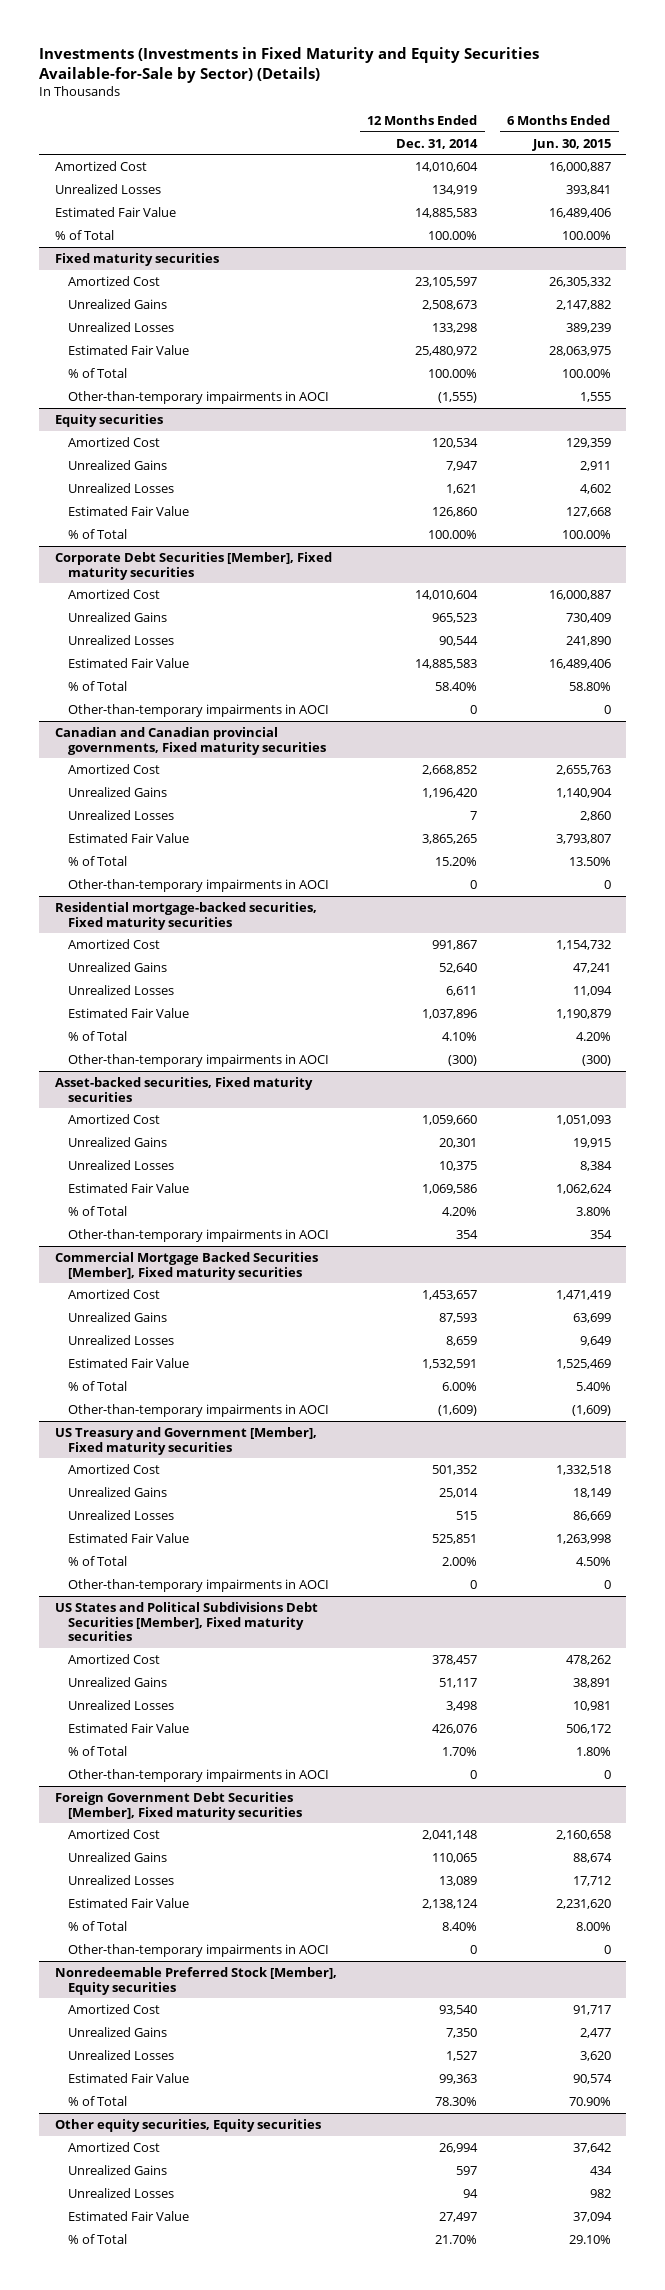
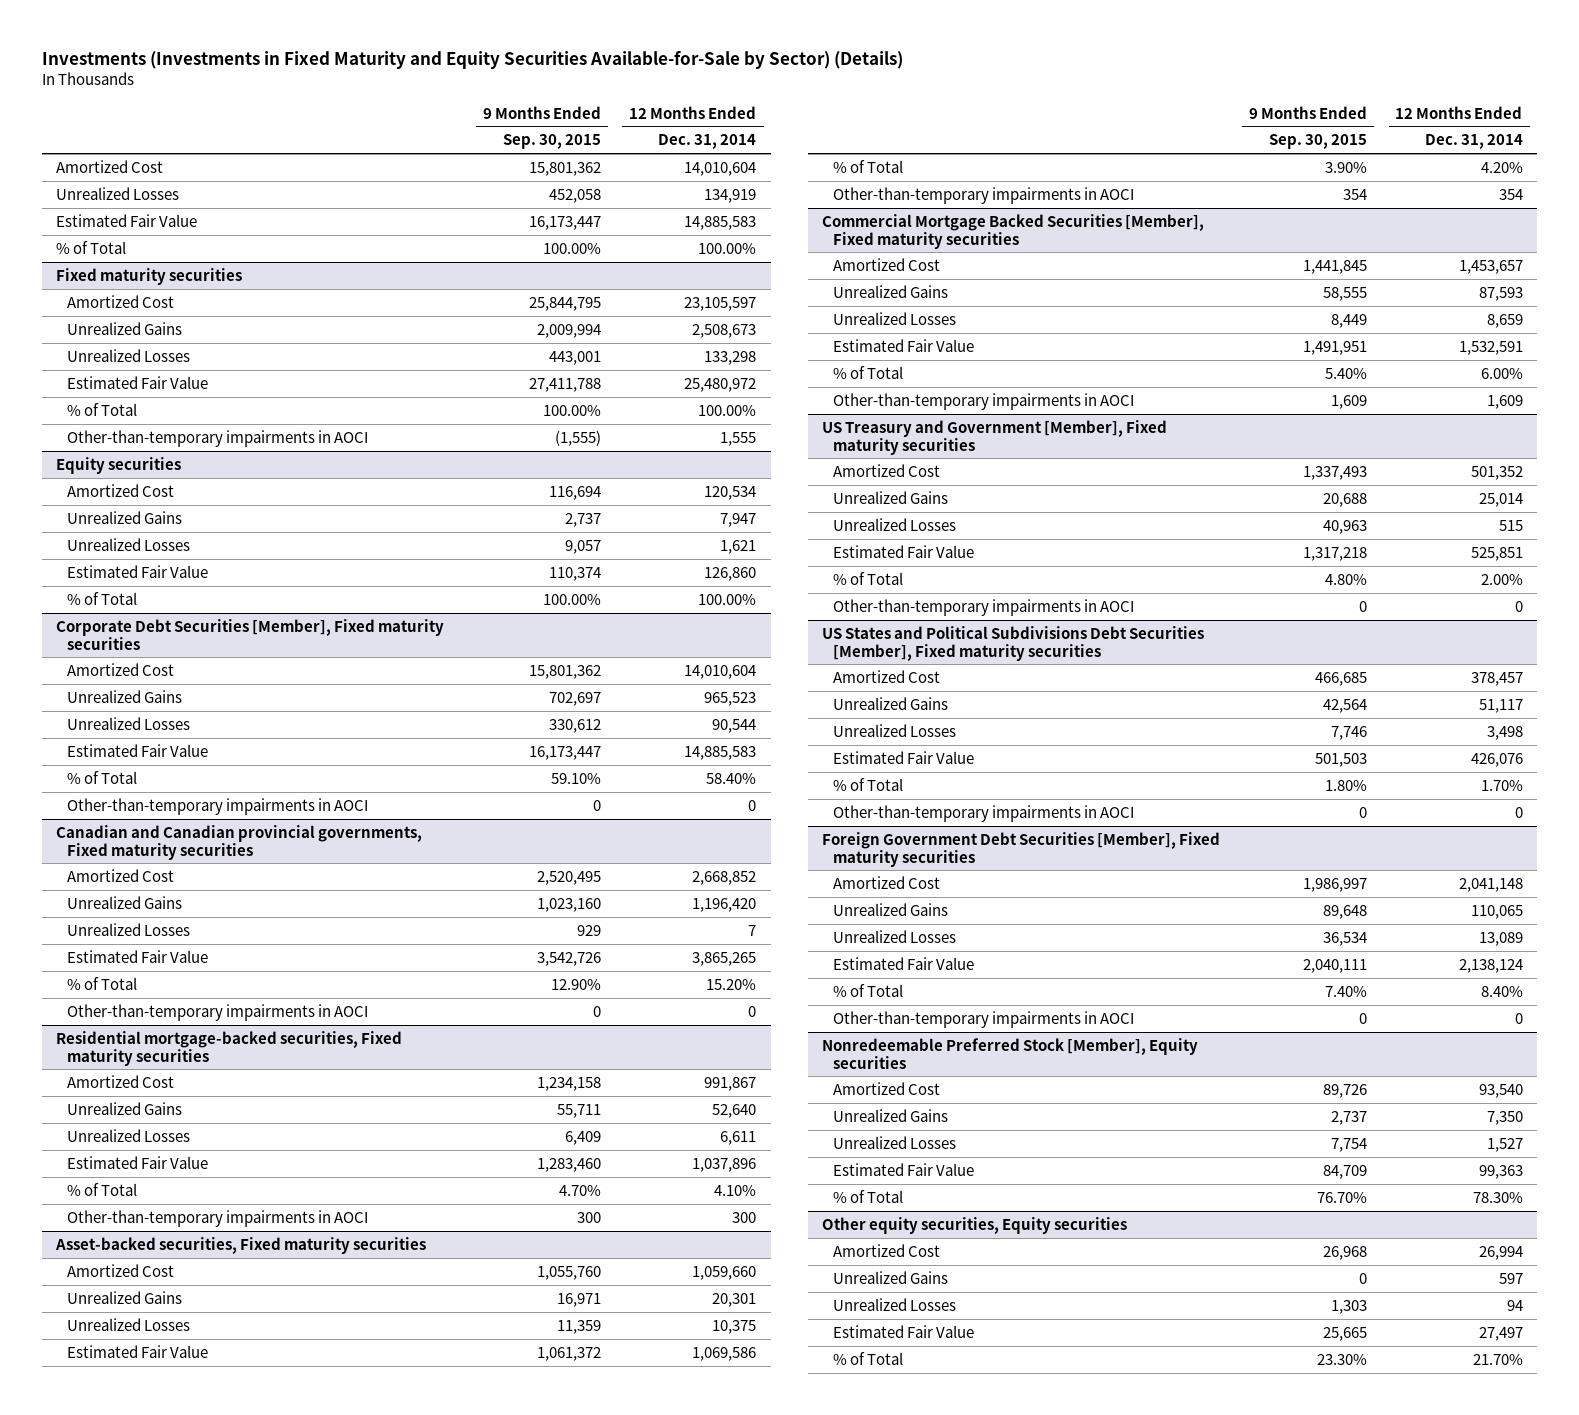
- | 12 Months Ended Dec. 31, 2014 | 6 Months Ended Jun. 30, 2015
+ | 9 Months Ended Sep. 30, 2015 | 12 Months Ended Dec. 31, 2014
@ Fixed maturity securities
- Other-than-temporary impairments in AOCI | (1,555) | 1,555
+ Other-than-temporary impairments in AOCI | (1,555) | 1,555
@ Residential mortgage-backed securities, Fixed maturity securities
- Other-than-temporary impairments in AOCI | (300) | (300)
+ Other-than-temporary impairments in AOCI | 300 | 300
@ Commercial Mortgage Backed Securities [Member], Fixed maturity securities
- Other-than-temporary impairments in AOCI | (1,609) | (1,609)
+ Other-than-temporary impairments in AOCI | 1,609 | 1,609

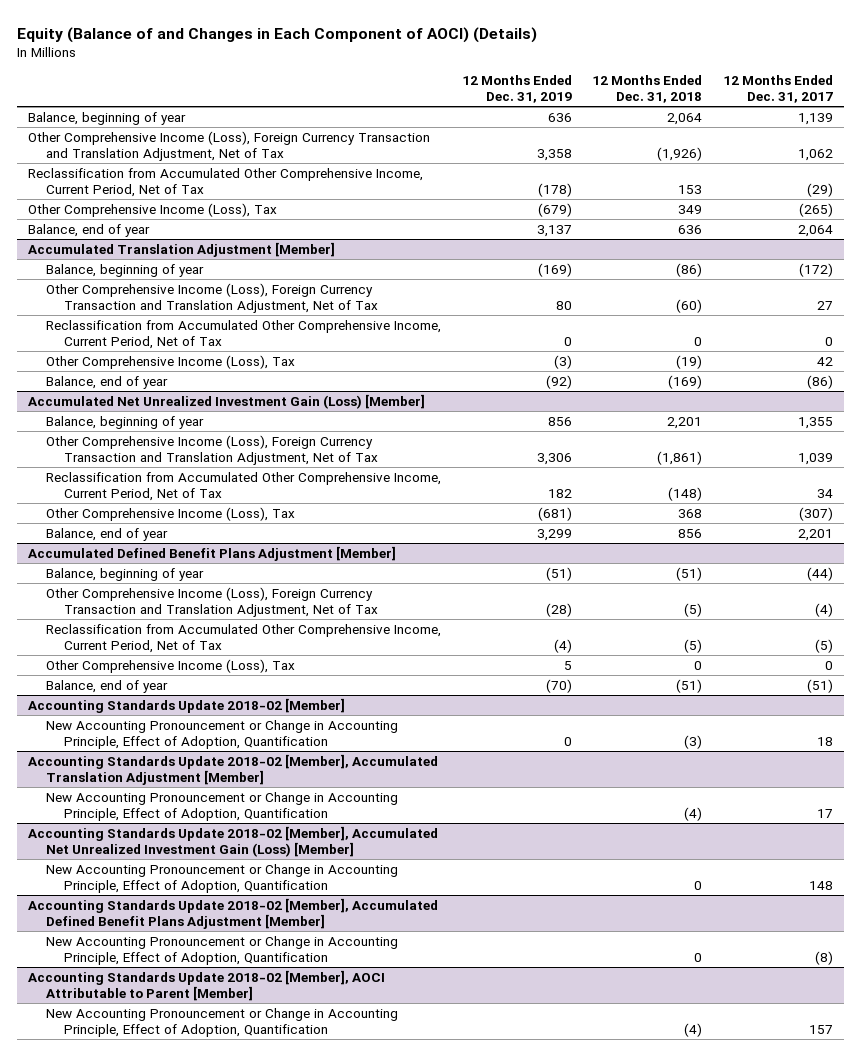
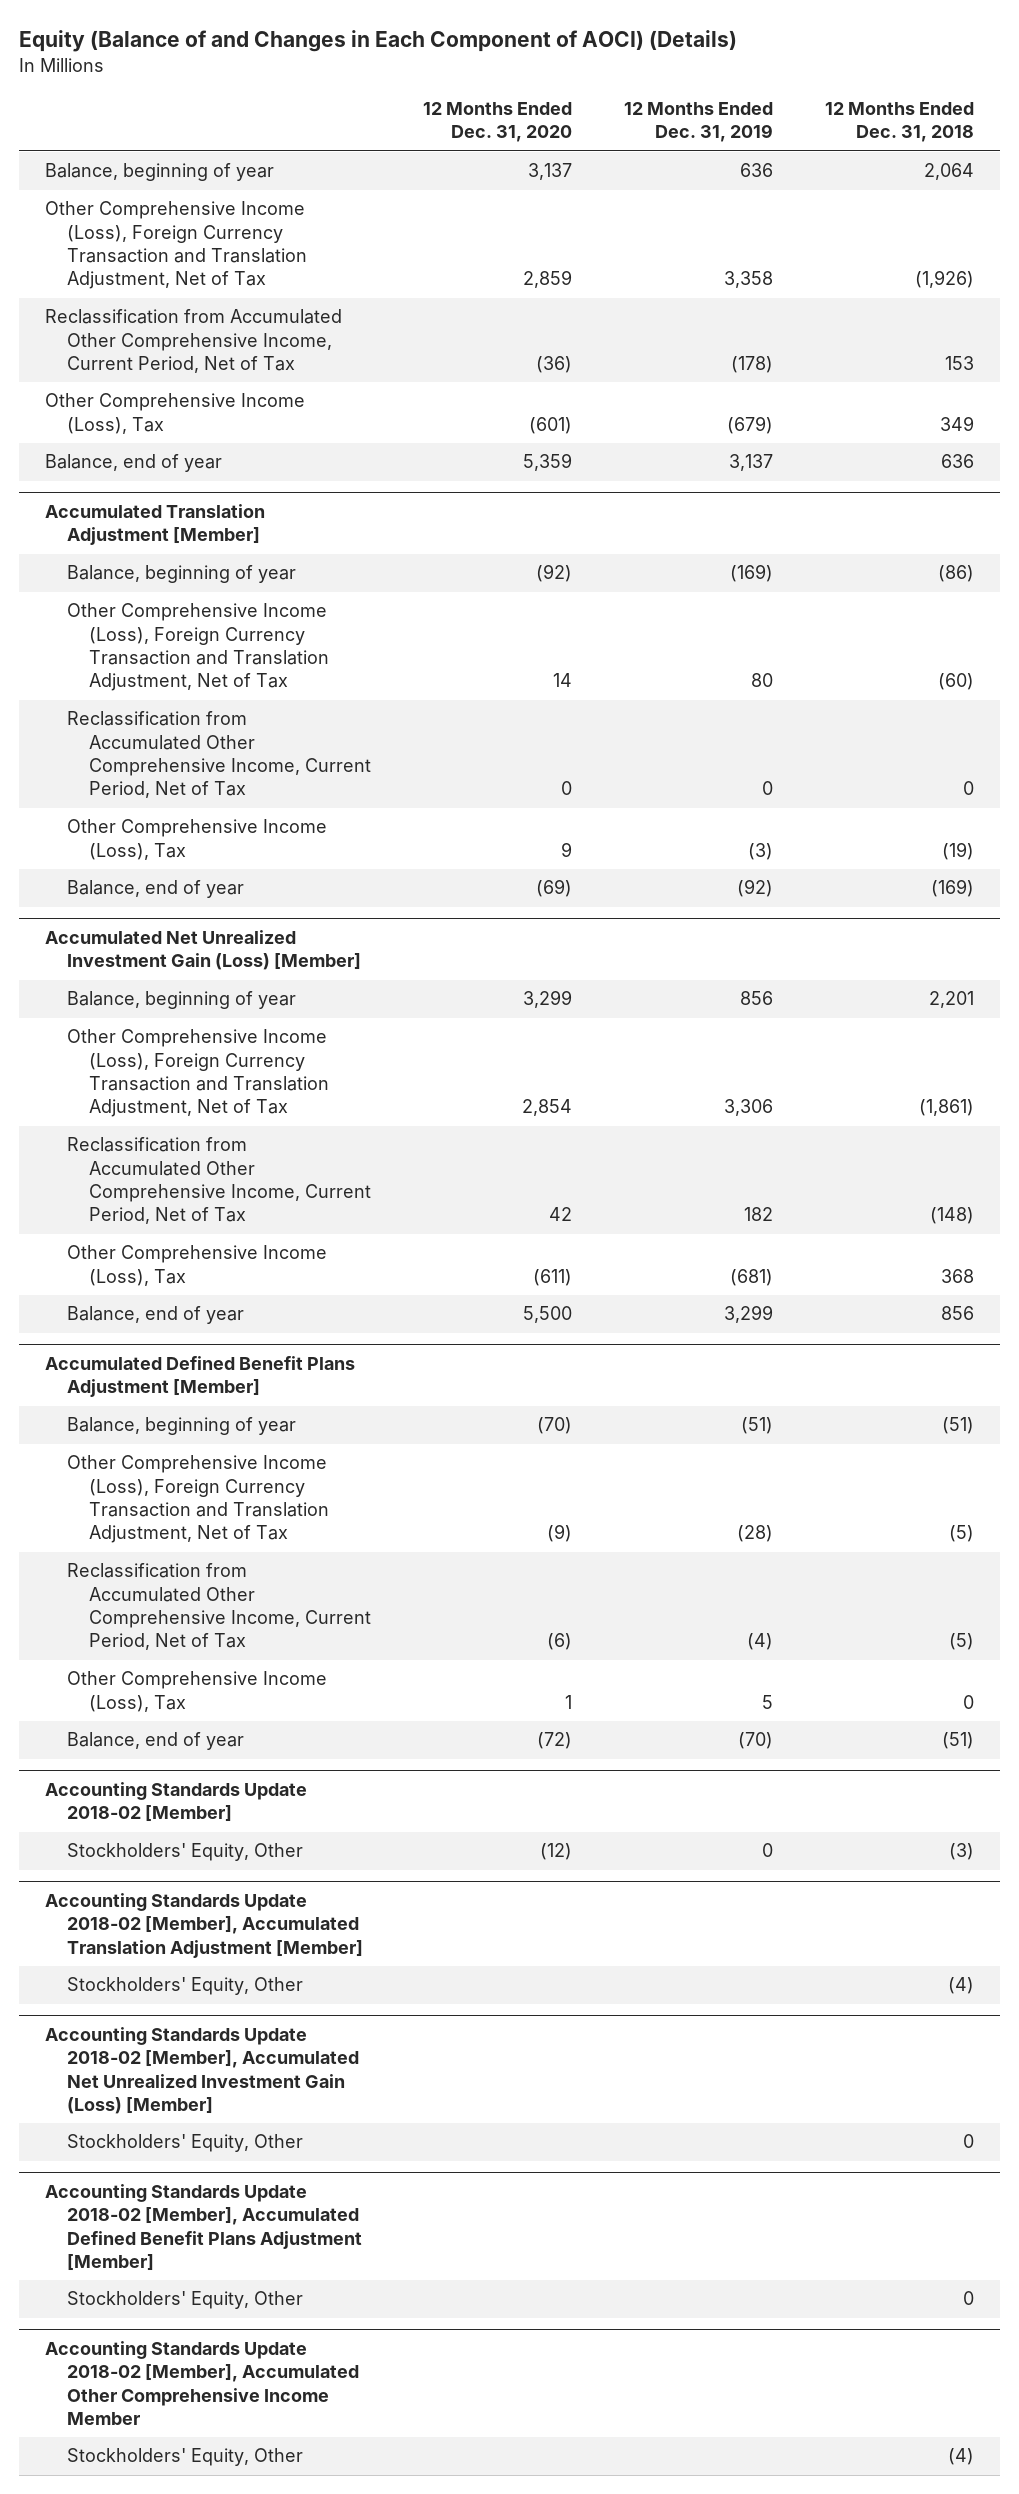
- | 12 Months Ended Dec. 31, 2019 | 12 Months Ended Dec. 31, 2018 | 12 Months Ended Dec. 31, 2017
+ | 12 Months Ended Dec. 31, 2020 | 12 Months Ended Dec. 31, 2019 | 12 Months Ended Dec. 31, 2018
@ Accounting Standards Update 2018-02 [Member]
- New Accounting Pronouncement or Change in Accounting Principle, Effect of Adoption, Quantification | 0 | (3) | 18
+ Stockholders' Equity, Other | (12) | 0 | (3)
@ Accounting Standards Update 2018-02 [Member], Accumulated Translation Adjustment [Member]
- New Accounting Pronouncement or Change in Accounting Principle, Effect of Adoption, Quantification | | (4) | 17
+ Stockholders' Equity, Other | | | (4)
@ Accounting Standards Update 2018-02 [Member], Accumulated Net Unrealized Investment Gain (Loss) [Member]
- New Accounting Pronouncement or Change in Accounting Principle, Effect of Adoption, Quantification | | 0 | 148
+ Stockholders' Equity, Other | | | 0
@ Accounting Standards Update 2018-02 [Member], Accumulated Defined Benefit Plans Adjustment [Member]
- New Accounting Pronouncement or Change in Accounting Principle, Effect of Adoption, Quantification | | 0 | (8)
- Accounting Standards Update 2018-02 [Member], AOCI Attributable to Parent [Member]
- New Accounting Pronouncement or Change in Accounting Principle, Effect of Adoption, Quantification | | (4) | 157
@ Accounting Standards Update 2018-02 [Member], Accumulated Defined Benefit Plans Adjustment [Member]
+ Stockholders' Equity, Other | | | 0
+ Accounting Standards Update 2018-02 [Member], Accumulated Other Comprehensive Income Member
+ Stockholders' Equity, Other | | | (4)

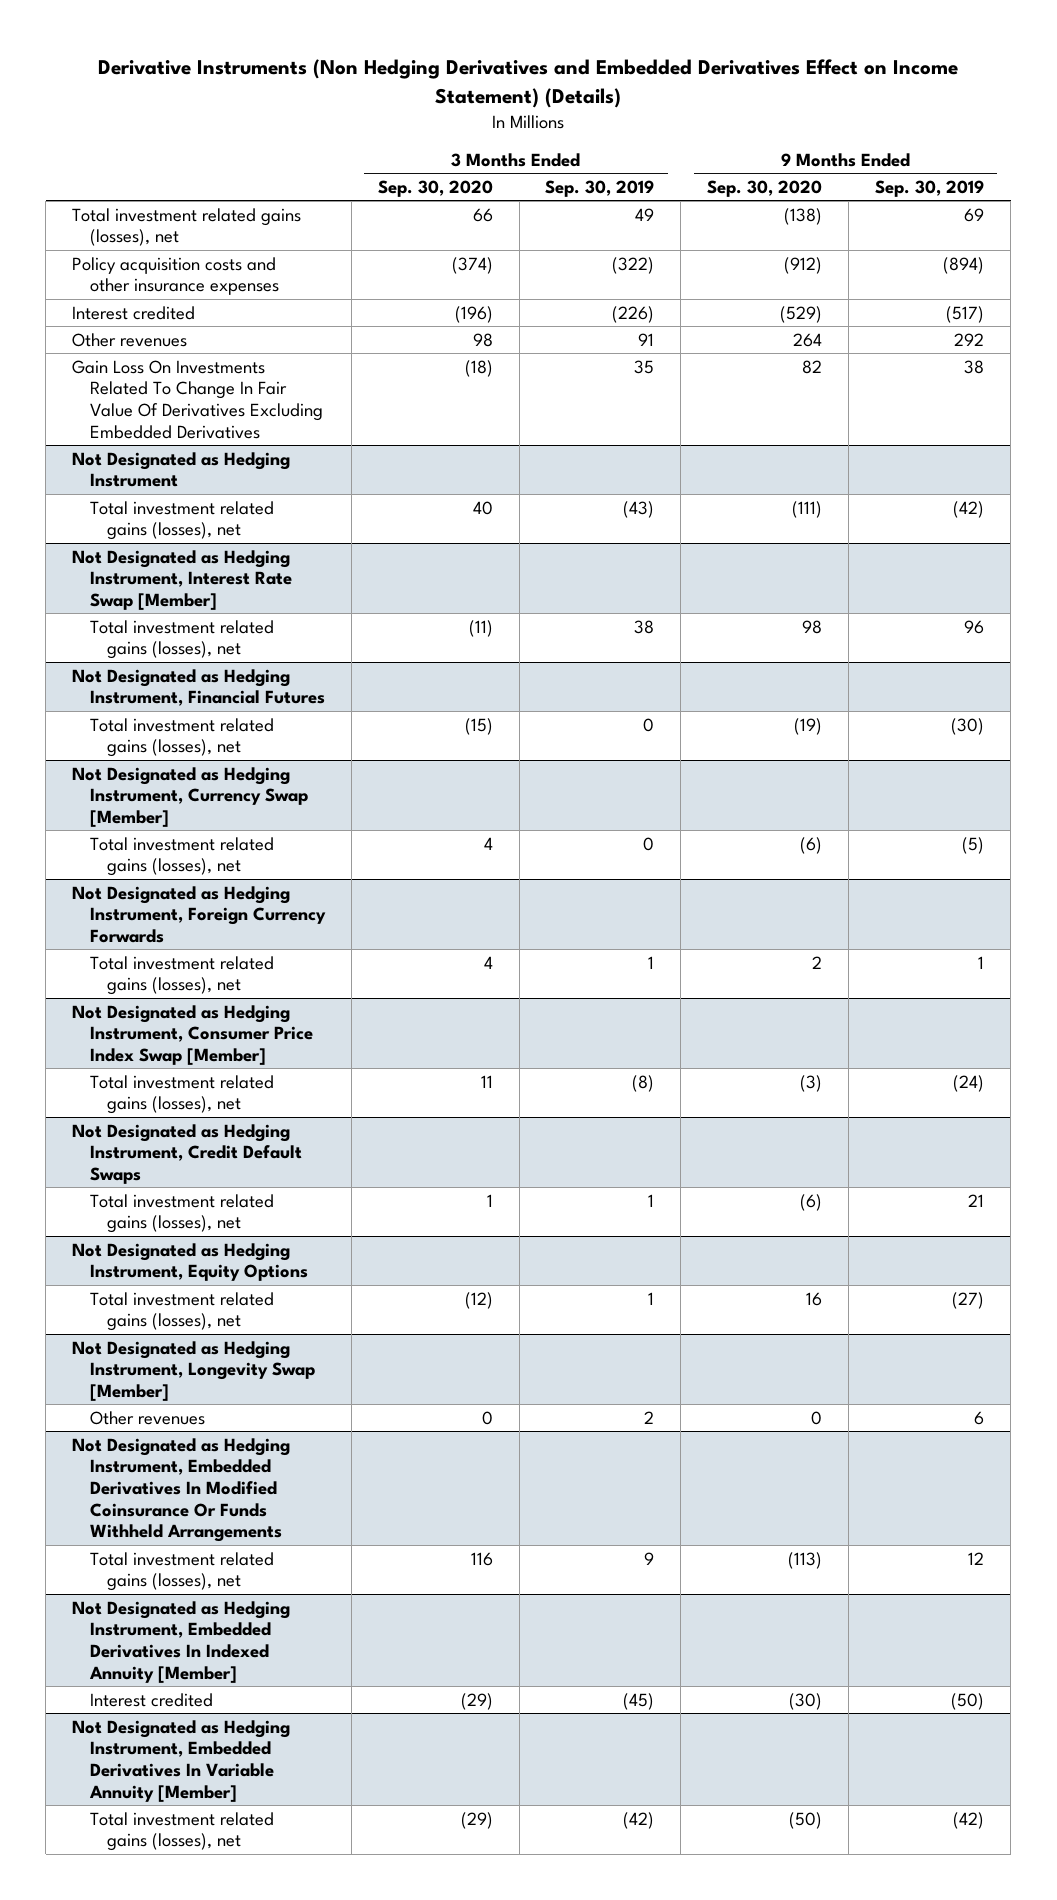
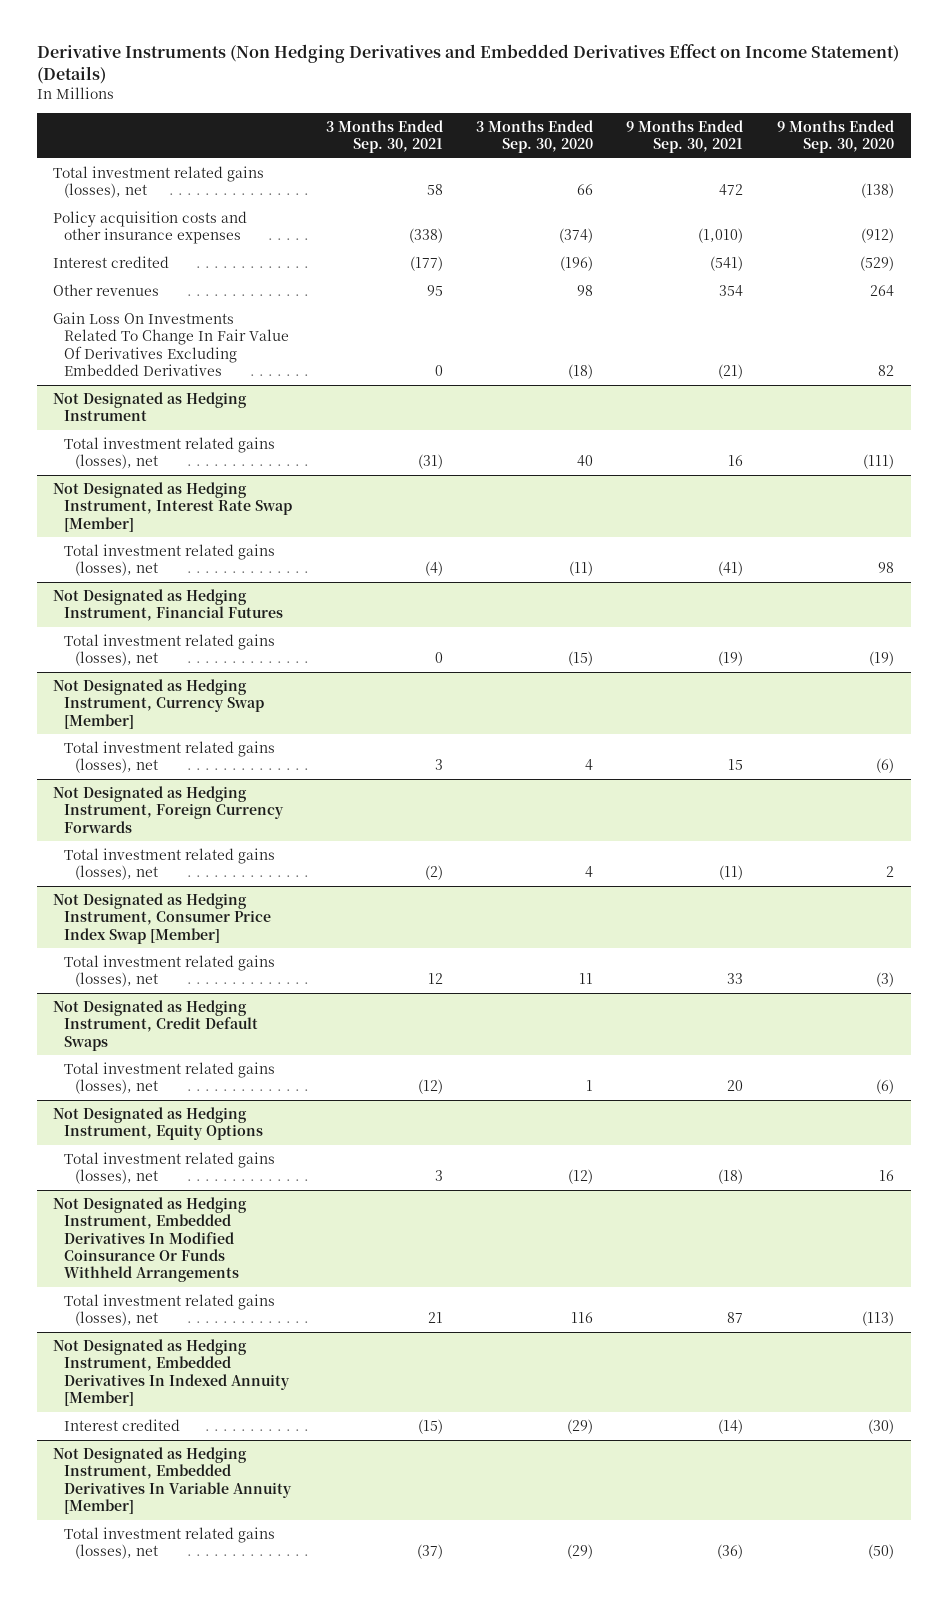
- | 3 Months Ended Sep. 30, 2020 | 3 Months Ended Sep. 30, 2019 | 9 Months Ended Sep. 30, 2020 | 9 Months Ended Sep. 30, 2019
+ | 3 Months Ended Sep. 30, 2021 | 3 Months Ended Sep. 30, 2020 | 9 Months Ended Sep. 30, 2021 | 9 Months Ended Sep. 30, 2020
- Not Designated as Hedging Instrument, Longevity Swap [Member]
- Other revenues | 0 | 2 | 0 | 6

